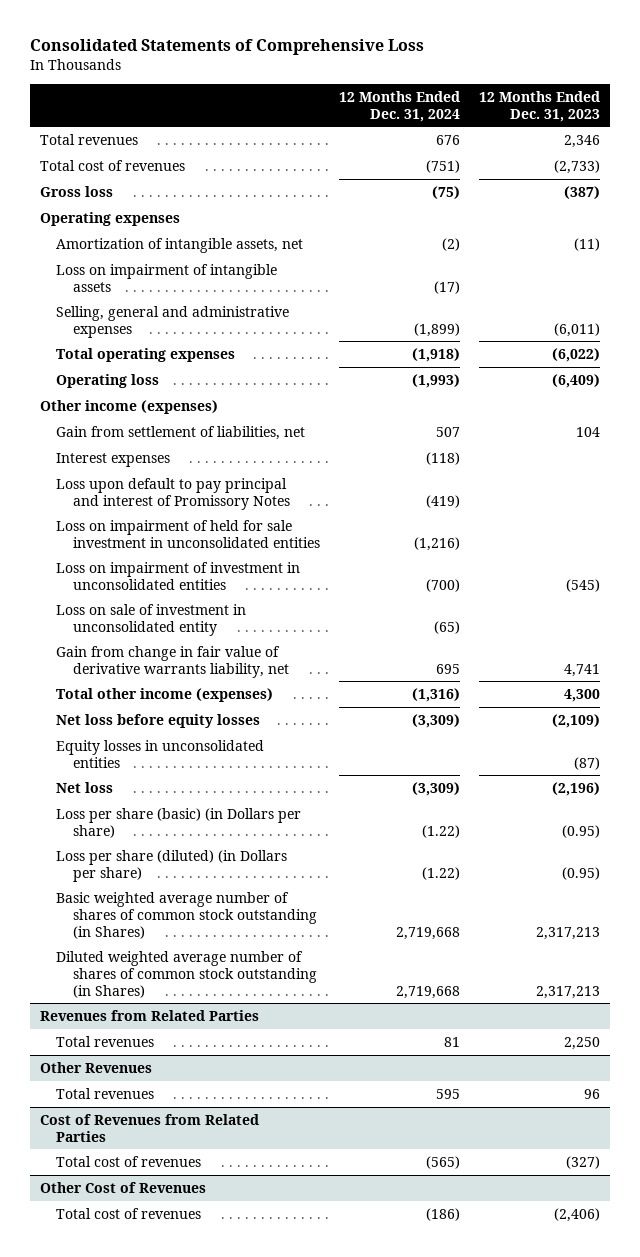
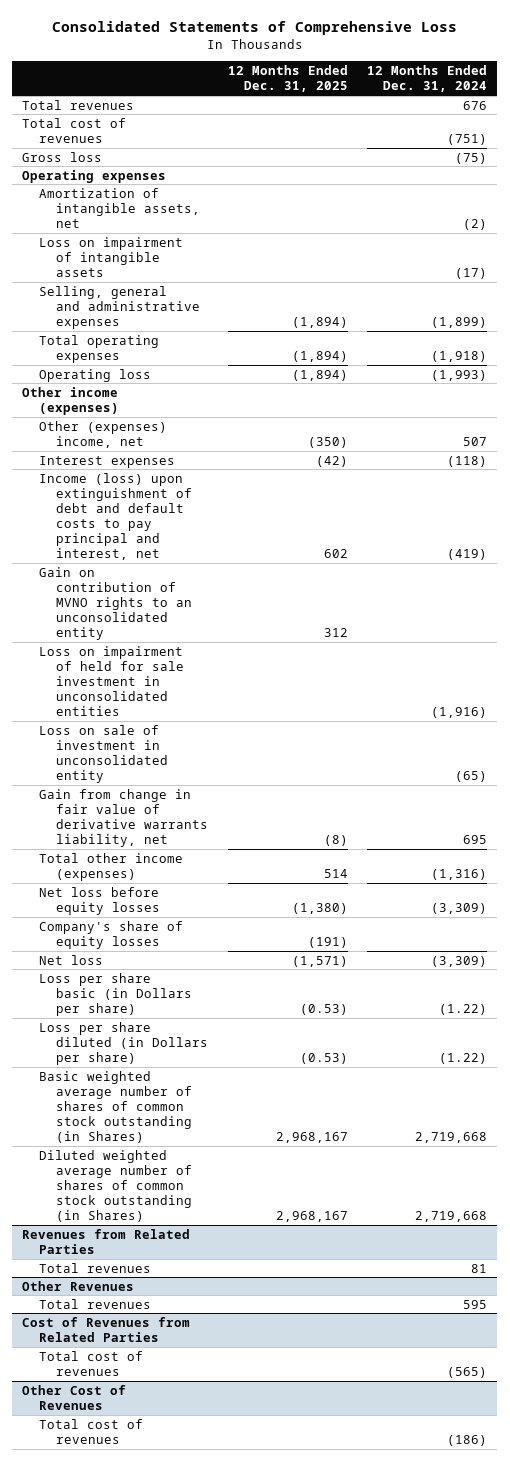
- | 12 Months Ended Dec. 31, 2024 | 12 Months Ended Dec. 31, 2023
+ | 12 Months Ended Dec. 31, 2025 | 12 Months Ended Dec. 31, 2024
- Gain from settlement of liabilities, net | 507 | 104
+ Other (expenses) income, net | (350) | 507
- Loss upon default to pay principal and interest of Promissory Notes | (419) |
- Loss on impairment of held for sale investment in unconsolidated entities | (1,216) |
- Loss on impairment of investment in unconsolidated entities | (700) | (545)
+ Income (loss) upon extinguishment of debt and default costs to pay principal and interest, net | 602 | (419)
+ Gain on contribution of MVNO rights to an unconsolidated entity | 312 |
+ Loss on impairment of held for sale investment in unconsolidated entities | | (1,916)
- Equity losses in unconsolidated entities | | (87)
+ Company's share of equity losses | (191) |
- Loss per share (basic) (in Dollars per share) | (1.22) | (0.95)
- Loss per share (diluted) (in Dollars per share) | (1.22) | (0.95)
+ Loss per share basic (in Dollars per share) | (0.53) | (1.22)
+ Loss per share diluted (in Dollars per share) | (0.53) | (1.22)

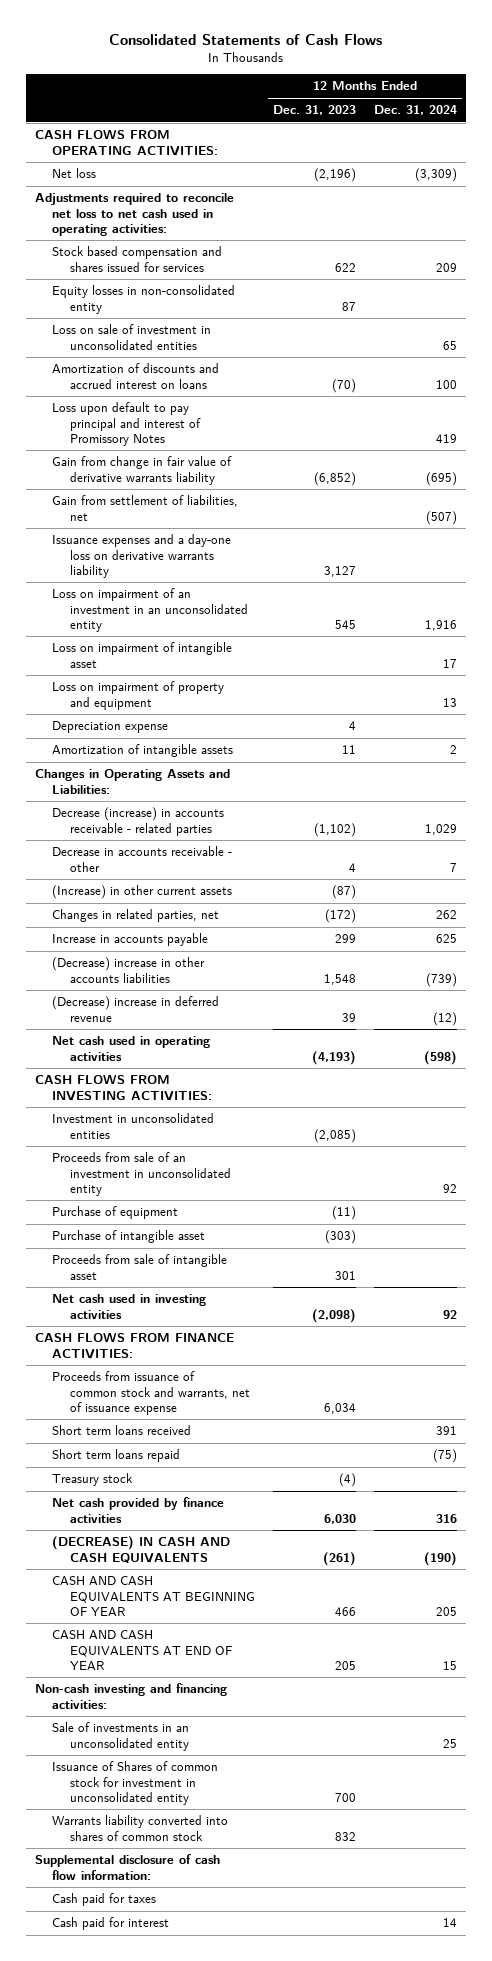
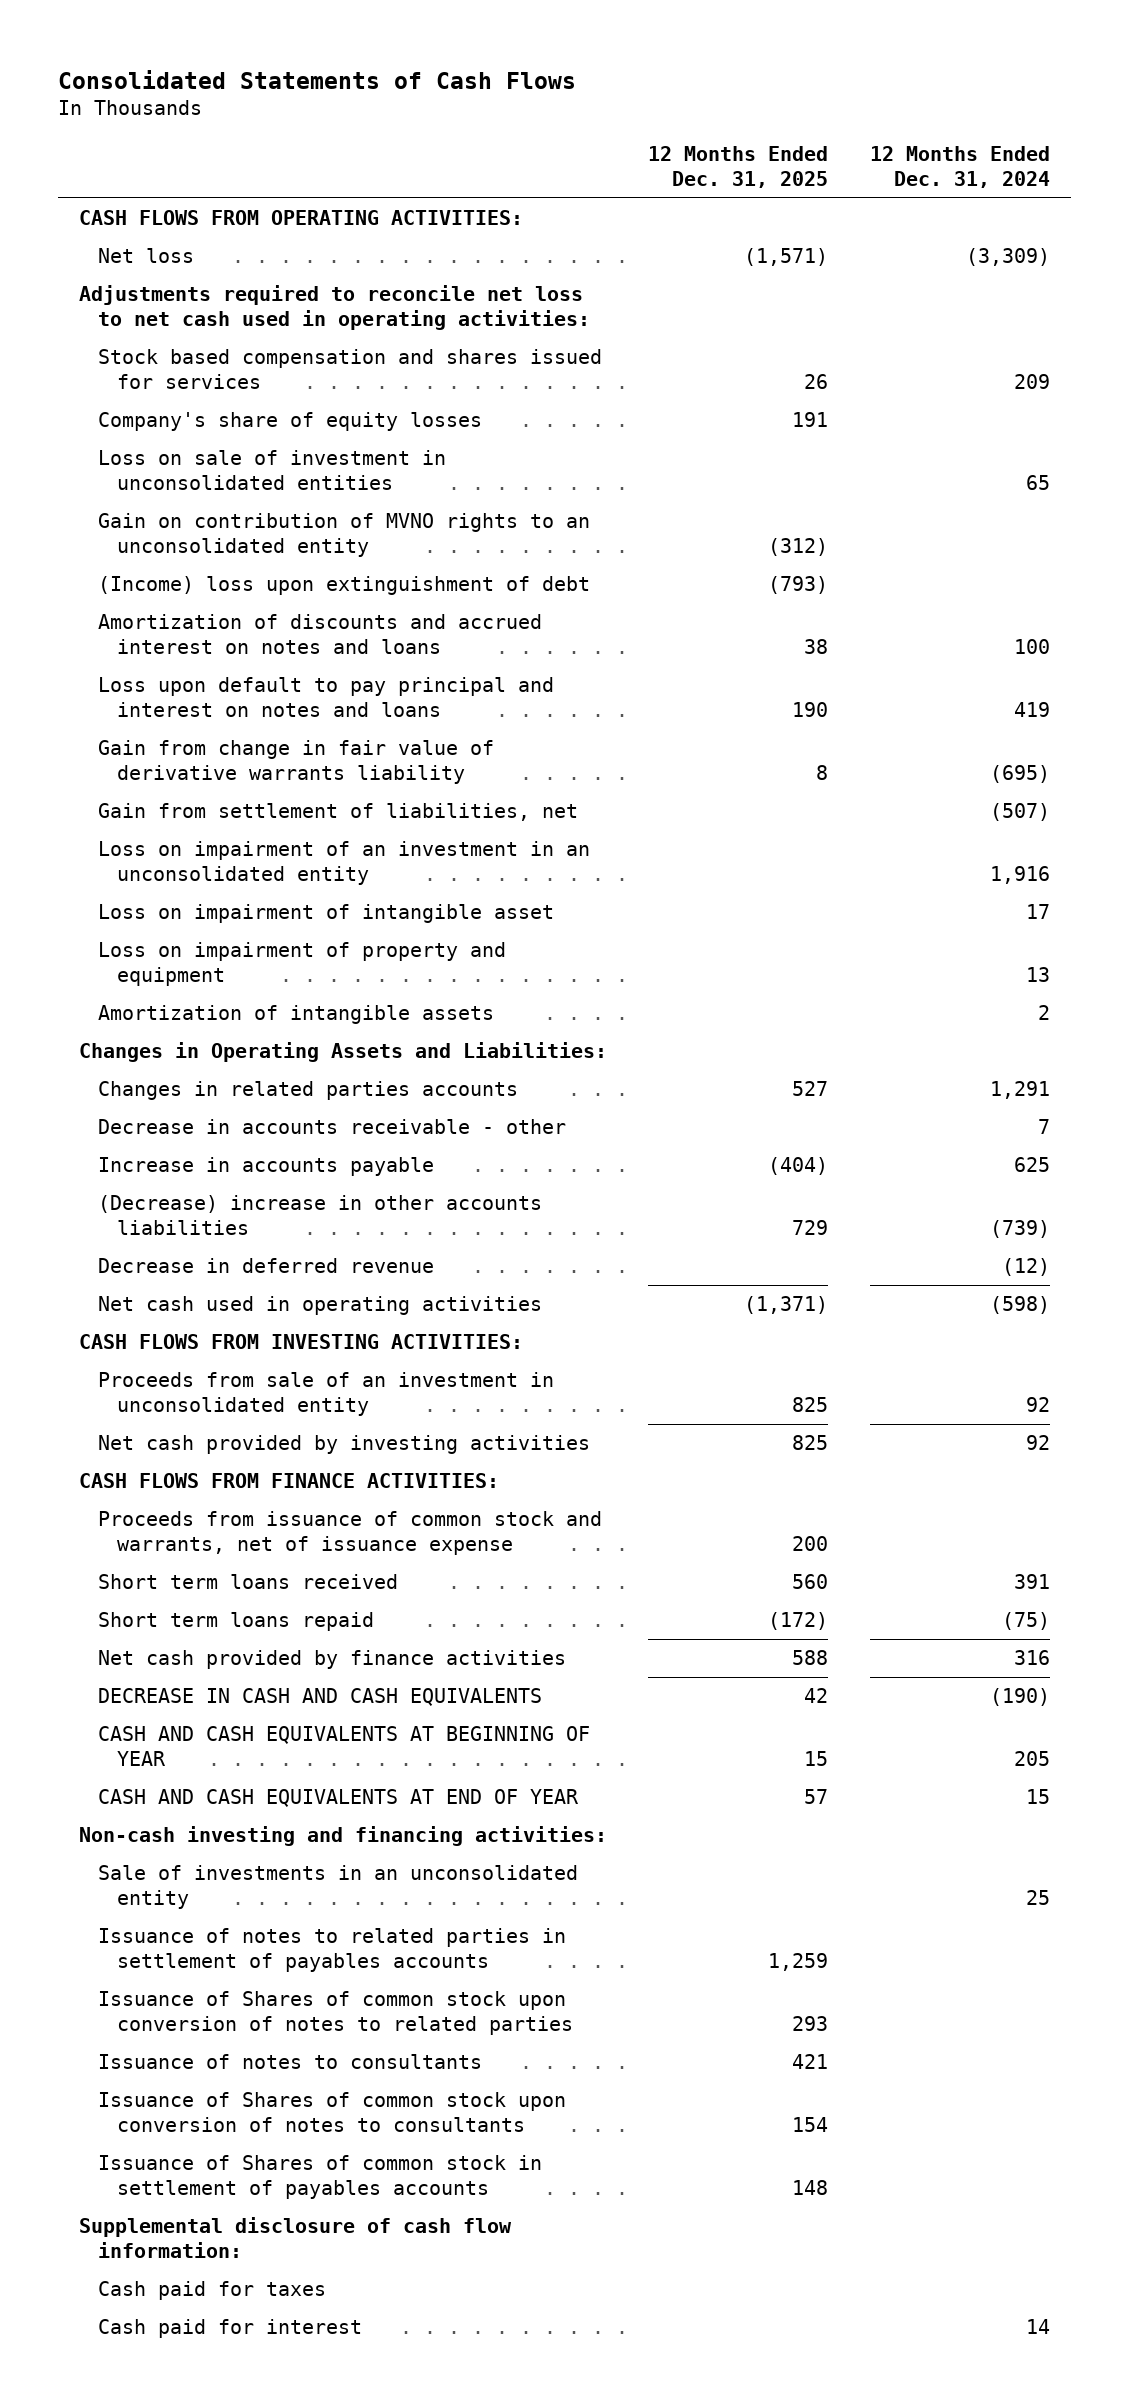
- | 12 Months Ended Dec. 31, 2023 | 12 Months Ended Dec. 31, 2024
+ | 12 Months Ended Dec. 31, 2025 | 12 Months Ended Dec. 31, 2024
- Equity losses in non-consolidated entity | 87 |
+ Company's share of equity losses | 191 |
- Amortization of discounts and accrued interest on loans | (70) | 100
- Loss upon default to pay principal and interest of Promissory Notes | | 419
+ Gain on contribution of MVNO rights to an unconsolidated entity | (312) |
+ (Income) loss upon extinguishment of debt | (793) |
+ Amortization of discounts and accrued interest on notes and loans | 38 | 100
+ Loss upon default to pay principal and interest on notes and loans | 190 | 419
- Issuance expenses and a day-one loss on derivative warrants liability | 3,127 |
- Depreciation expense | 4 |
- Decrease (increase) in accounts receivable - related parties | (1,102) | 1,029
+ Changes in related parties accounts | 527 | 1,291
- (Increase) in other current assets | (87) |
- Changes in related parties, net | (172) | 262
- (Decrease) increase in deferred revenue | 39 | (12)
+ Decrease in deferred revenue | | (12)
- Investment in unconsolidated entities | (2,085) |
- Purchase of equipment | (11) |
- Purchase of intangible asset | (303) |
- Proceeds from sale of intangible asset | 301 |
- Net cash used in investing activities | (2,098) | 92
+ Net cash provided by investing activities | 825 | 92
- Treasury stock | (4) |
- (DECREASE) IN CASH AND CASH EQUIVALENTS | (261) | (190)
+ DECREASE IN CASH AND CASH EQUIVALENTS | 42 | (190)
- Issuance of Shares of common stock for investment in unconsolidated entity | 700 |
- Warrants liability converted into shares of common stock | 832 |
+ Issuance of notes to related parties in settlement of payables accounts | 1,259 |
+ Issuance of Shares of common stock upon conversion of notes to related parties | 293 |
+ Issuance of notes to consultants | 421 |
+ Issuance of Shares of common stock upon conversion of notes to consultants | 154 |
+ Issuance of Shares of common stock in settlement of payables accounts | 148 |

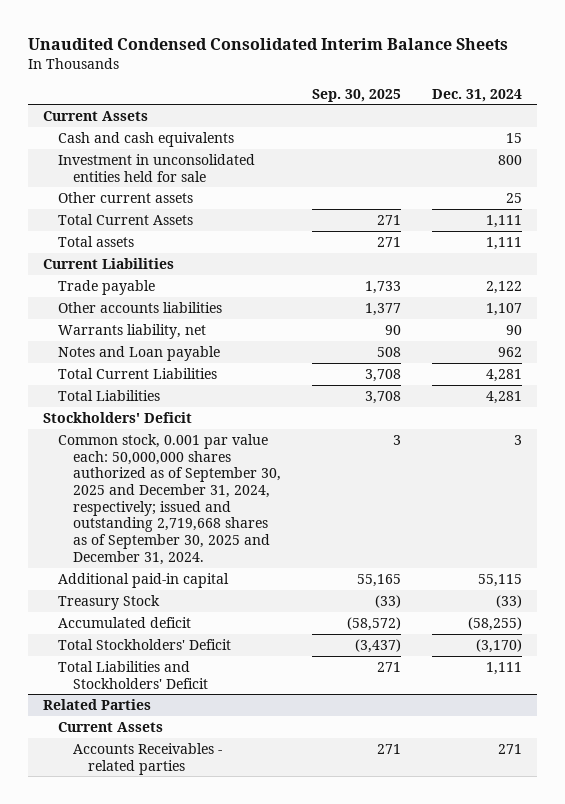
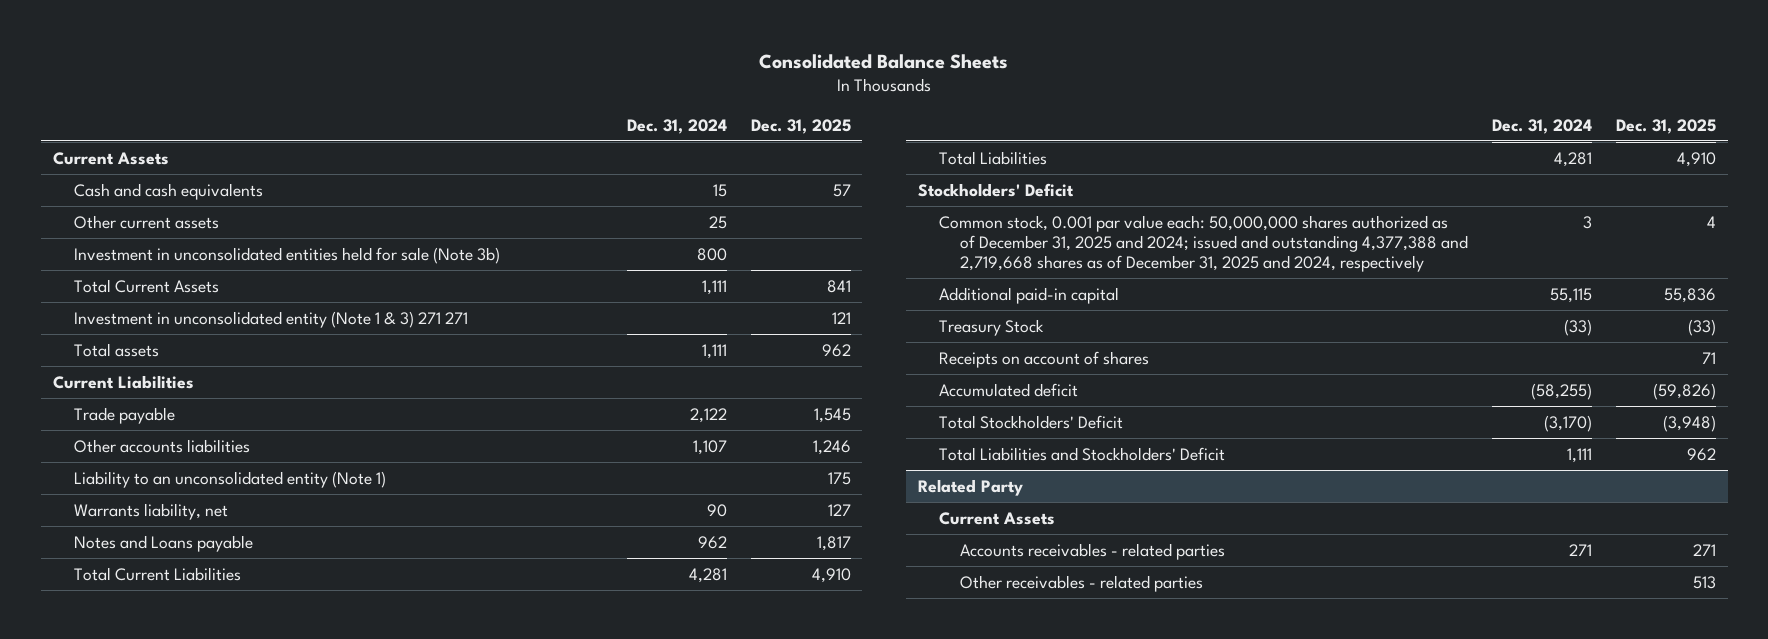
- Unaudited Condensed Consolidated Interim Balance Sheets
+ Consolidated Balance Sheets
- | Sep. 30, 2025 | Dec. 31, 2024
+ | Dec. 31, 2024 | Dec. 31, 2025
- Investment in unconsolidated entities held for sale | | 800
+ Investment in unconsolidated entities held for sale (Note 3b) | 800 |
+ Investment in unconsolidated entity (Note 1 & 3) 271 271 | | 121
+ Liability to an unconsolidated entity (Note 1) | | 175
- Notes and Loan payable | 508 | 962
+ Notes and Loans payable | 962 | 1,817
- Common stock, 0.001 par value each: 50,000,000 shares authorized as of September 30, 2025 and December 31, 2024, respectively; issued and outstanding 2,719,668 shares as of September 30, 2025 and December 31, 2024. | 3 | 3
+ Common stock, 0.001 par value each: 50,000,000 shares authorized as of December 31, 2025 and 2024; issued and outstanding 4,377,388 and 2,719,668 shares as of December 31, 2025 and 2024, respectively | 3 | 4
+ Receipts on account of shares | | 71
- Related Parties
+ Related Party
- Accounts Receivables - related parties | 271 | 271
+ Accounts receivables - related parties | 271 | 271
+ Other receivables - related parties | | 513

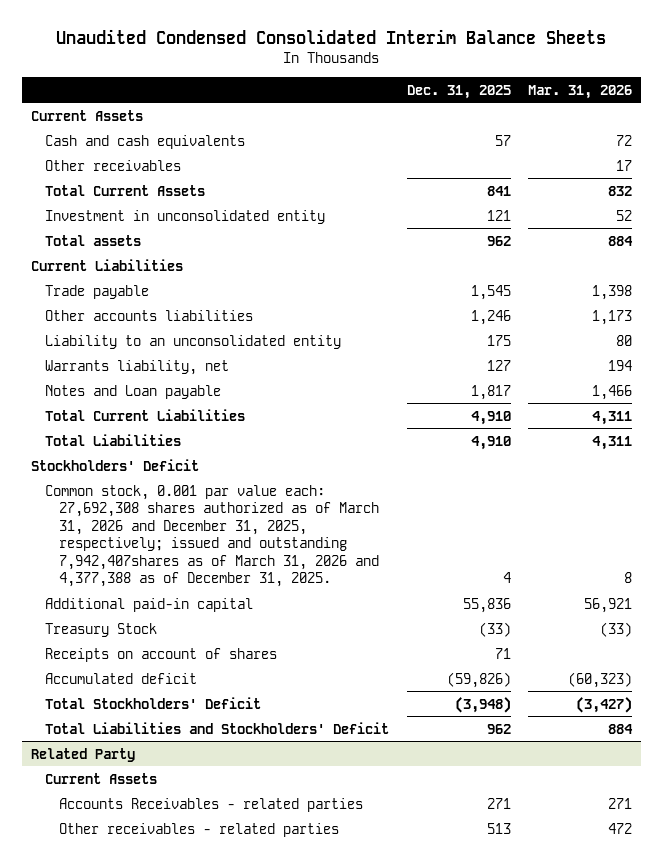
- Consolidated Balance Sheets
+ Unaudited Condensed Consolidated Interim Balance Sheets
- | Dec. 31, 2024 | Dec. 31, 2025
+ | Dec. 31, 2025 | Mar. 31, 2026
- Other current assets | 25 |
- Investment in unconsolidated entities held for sale (Note 3b) | 800 |
+ Other receivables | | 17
- Investment in unconsolidated entity (Note 1 & 3) 271 271 | | 121
+ Investment in unconsolidated entity | 121 | 52
- Liability to an unconsolidated entity (Note 1) | | 175
+ Liability to an unconsolidated entity | 175 | 80
- Notes and Loans payable | 962 | 1,817
+ Notes and Loan payable | 1,817 | 1,466
- Common stock, 0.001 par value each: 50,000,000 shares authorized as of December 31, 2025 and 2024; issued and outstanding 4,377,388 and 2,719,668 shares as of December 31, 2025 and 2024, respectively | 3 | 4
+ Common stock, 0.001 par value each: 27,692,308 shares authorized as of March 31, 2026 and December 31, 2025, respectively; issued and outstanding 7,942,407shares as of March 31, 2026 and 4,377,388 as of December 31, 2025. | 4 | 8
@ Related Party
- Accounts receivables - related parties | 271 | 271
+ Accounts Receivables - related parties | 271 | 271

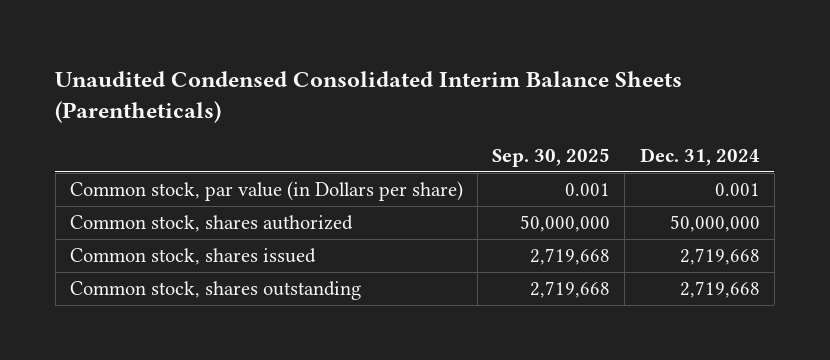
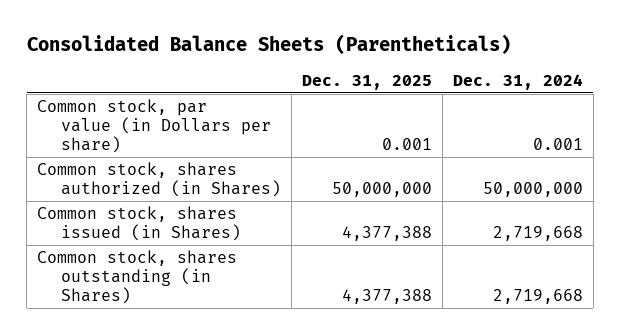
- Unaudited Condensed Consolidated Interim Balance Sheets (Parentheticals)
+ Consolidated Balance Sheets (Parentheticals)
- | Sep. 30, 2025 | Dec. 31, 2024
+ | Dec. 31, 2025 | Dec. 31, 2024
- Common stock, shares authorized | 50,000,000 | 50,000,000
- Common stock, shares issued | 2,719,668 | 2,719,668
- Common stock, shares outstanding | 2,719,668 | 2,719,668
+ Common stock, shares authorized (in Shares) | 50,000,000 | 50,000,000
+ Common stock, shares issued (in Shares) | 4,377,388 | 2,719,668
+ Common stock, shares outstanding (in Shares) | 4,377,388 | 2,719,668

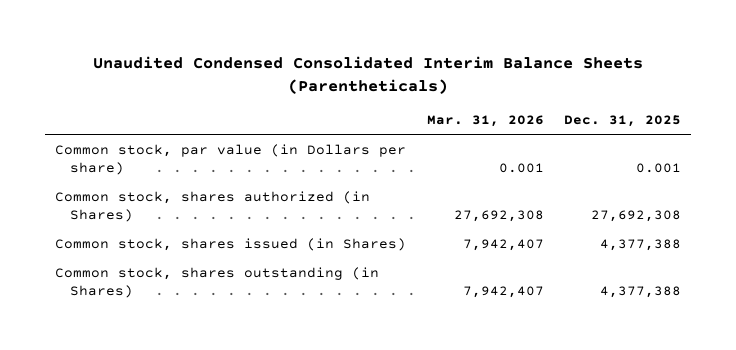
- Consolidated Balance Sheets (Parentheticals)
+ Unaudited Condensed Consolidated Interim Balance Sheets (Parentheticals)
- | Dec. 31, 2025 | Dec. 31, 2024
+ | Mar. 31, 2026 | Dec. 31, 2025
- Common stock, shares authorized (in Shares) | 50,000,000 | 50,000,000
+ Common stock, shares authorized (in Shares) | 27,692,308 | 27,692,308

